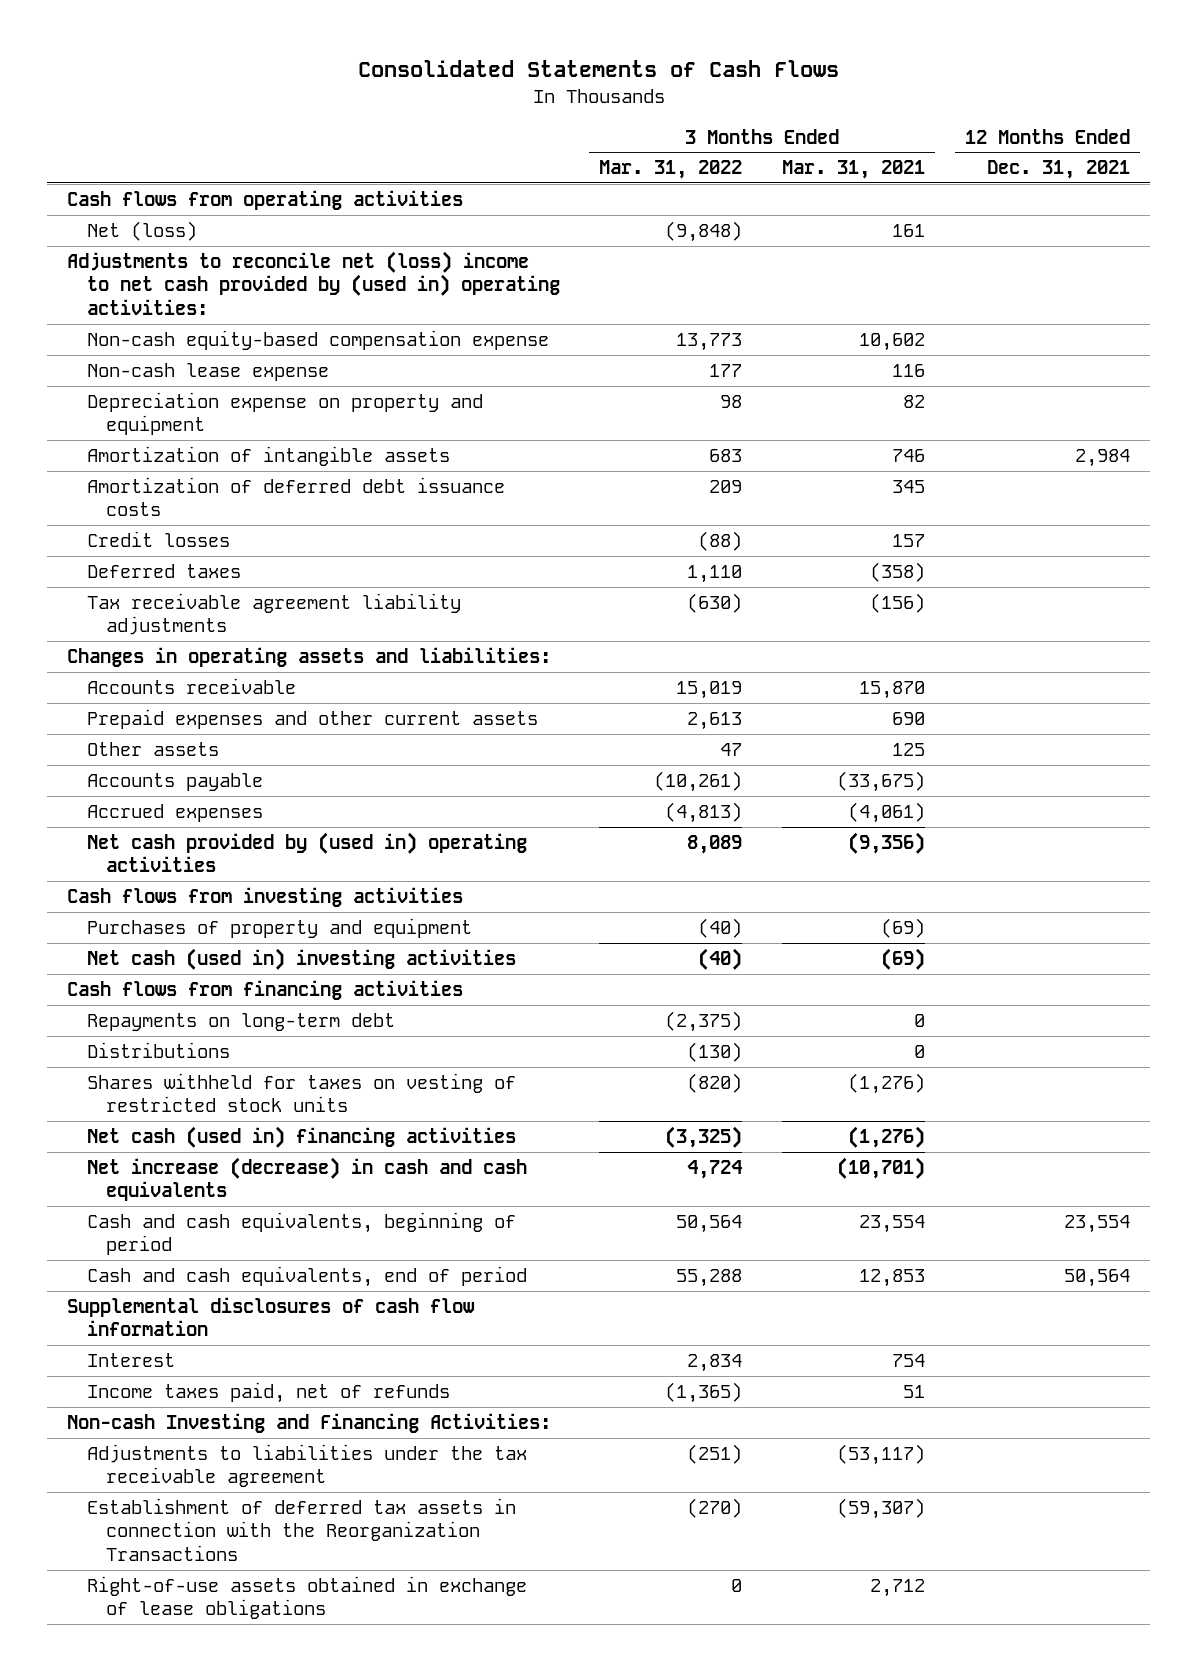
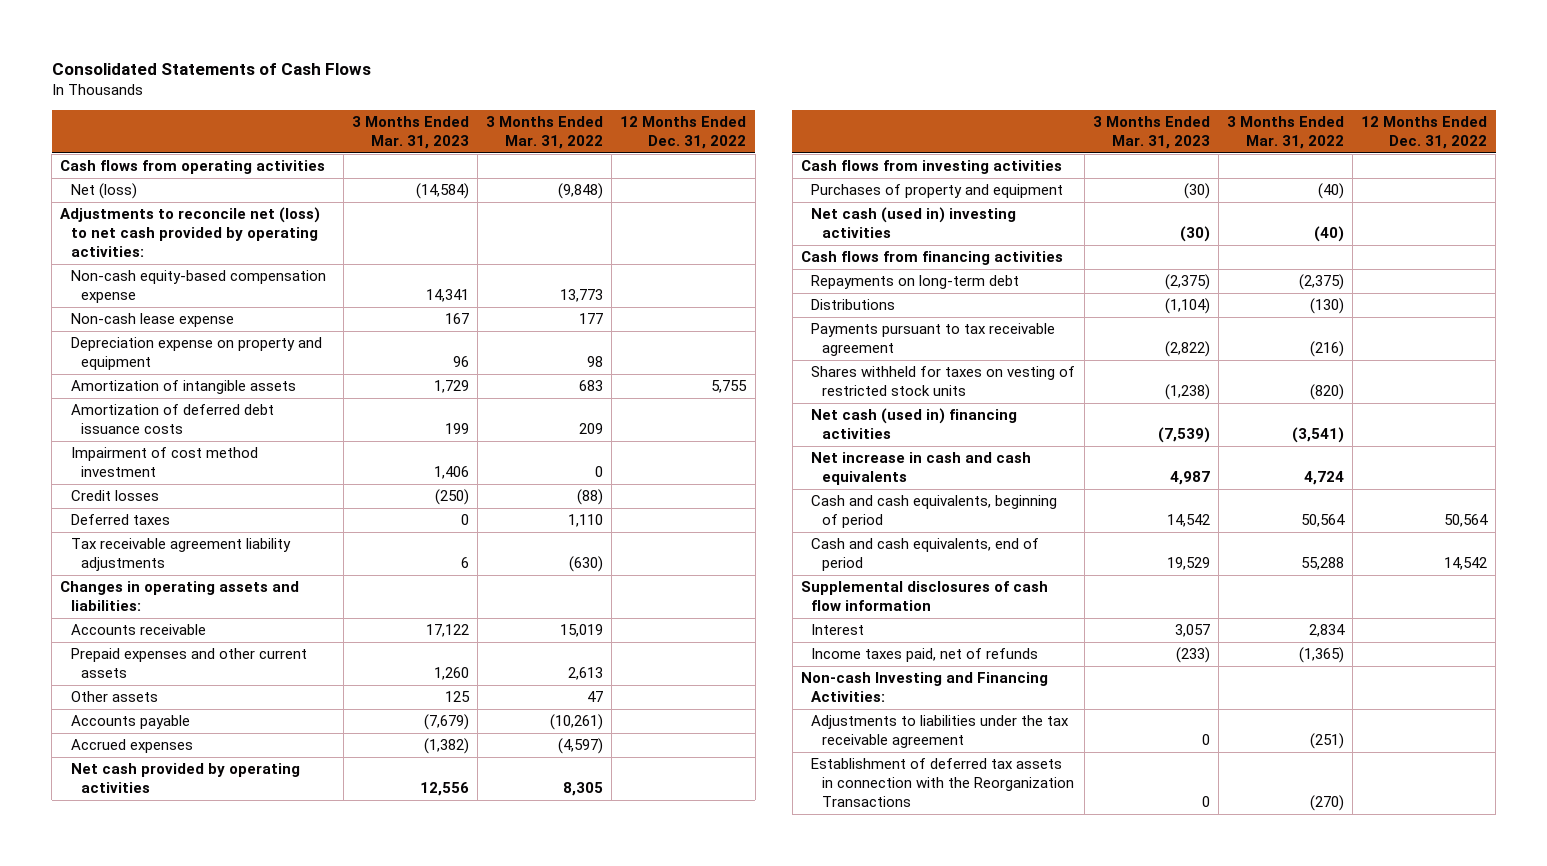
- | 3 Months Ended Mar. 31, 2022 | 3 Months Ended Mar. 31, 2021 | 12 Months Ended Dec. 31, 2021
+ | 3 Months Ended Mar. 31, 2023 | 3 Months Ended Mar. 31, 2022 | 12 Months Ended Dec. 31, 2022
- Adjustments to reconcile net (loss) income to net cash provided by (used in) operating activities:
+ Adjustments to reconcile net (loss) to net cash provided by operating activities:
+ Impairment of cost method investment | 1,406 | 0 |
- Accrued expenses | (4,813) | (4,061) |
- Net cash provided by (used in) operating activities | 8,089 | (9,356) |
+ Accrued expenses | (1,382) | (4,597) |
+ Net cash provided by operating activities | 12,556 | 8,305 |
+ Payments pursuant to tax receivable agreement | (2,822) | (216) |
- Net cash (used in) financing activities | (3,325) | (1,276) |
- Net increase (decrease) in cash and cash equivalents | 4,724 | (10,701) |
+ Net cash (used in) financing activities | (7,539) | (3,541) |
+ Net increase in cash and cash equivalents | 4,987 | 4,724 |
- Right-of-use assets obtained in exchange of lease obligations | 0 | 2,712 |

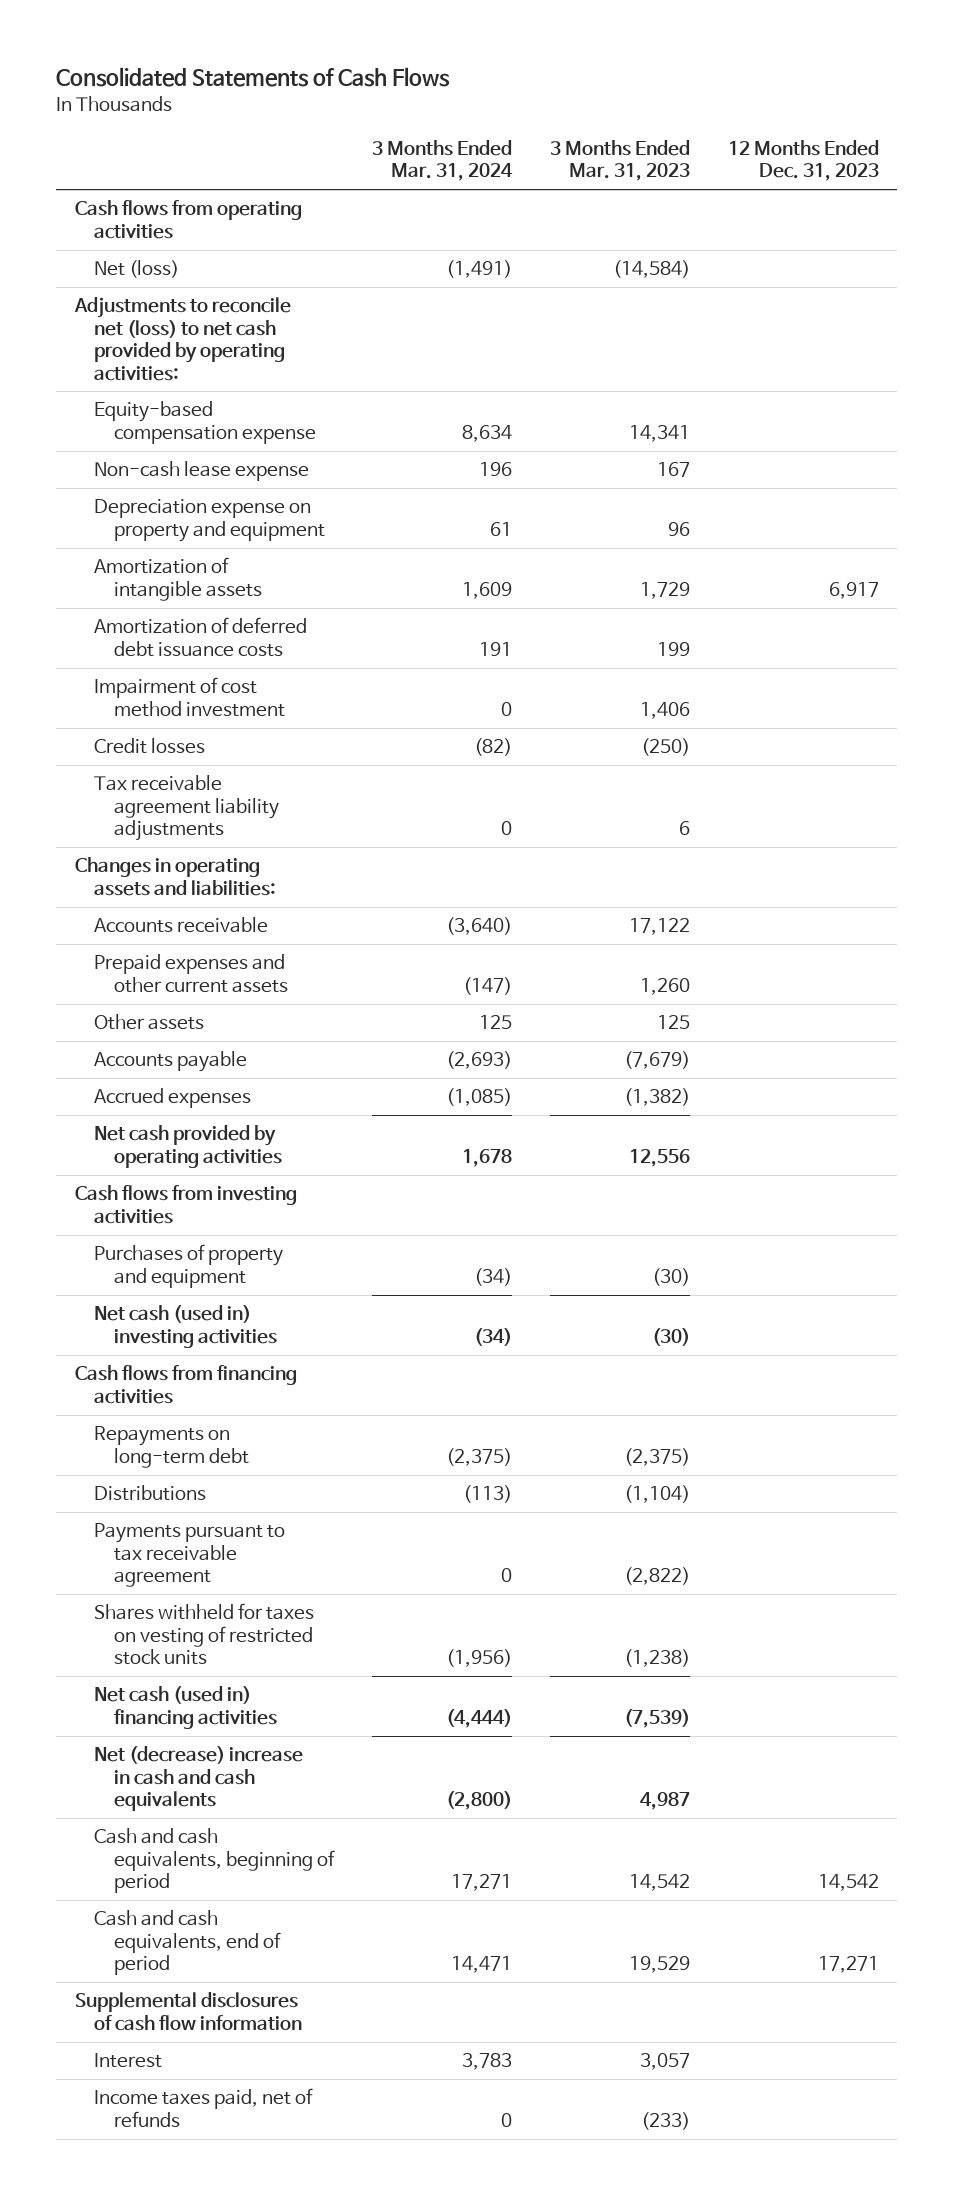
- | 3 Months Ended Mar. 31, 2023 | 3 Months Ended Mar. 31, 2022 | 12 Months Ended Dec. 31, 2022
+ | 3 Months Ended Mar. 31, 2024 | 3 Months Ended Mar. 31, 2023 | 12 Months Ended Dec. 31, 2023
- Non-cash equity-based compensation expense | 14,341 | 13,773 |
+ Equity-based compensation expense | 8,634 | 14,341 |
- Deferred taxes | 0 | 1,110 |
- Net increase in cash and cash equivalents | 4,987 | 4,724 |
+ Net (decrease) increase in cash and cash equivalents | (2,800) | 4,987 |
- Non-cash Investing and Financing Activities:
- Adjustments to liabilities under the tax receivable agreement | 0 | (251) |
- Establishment of deferred tax assets in connection with the Reorganization Transactions | 0 | (270) |

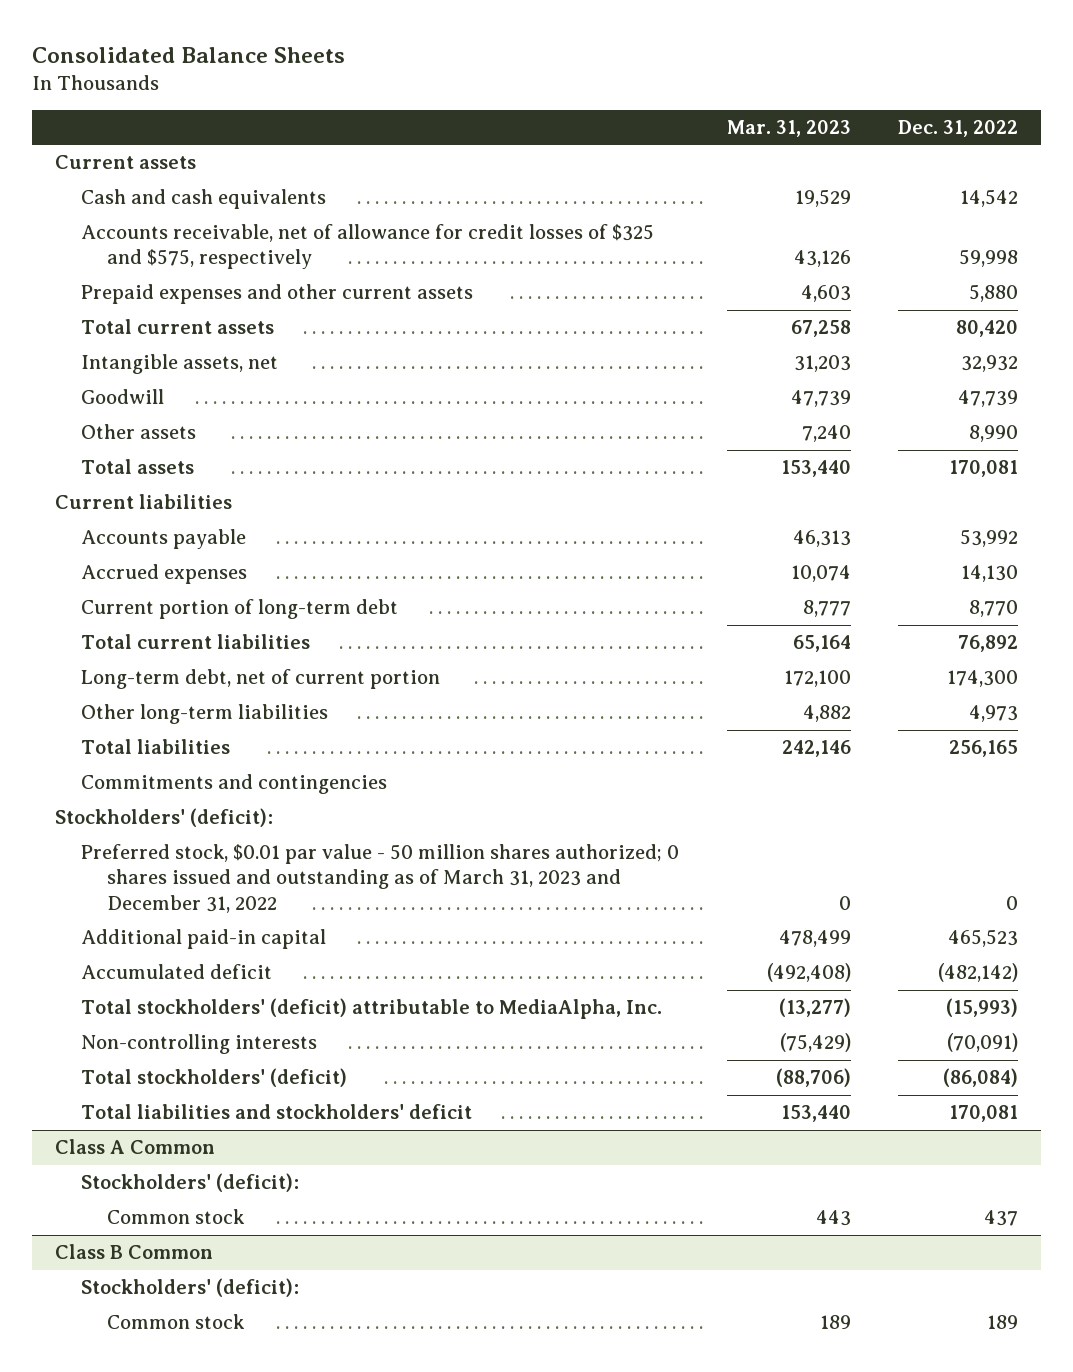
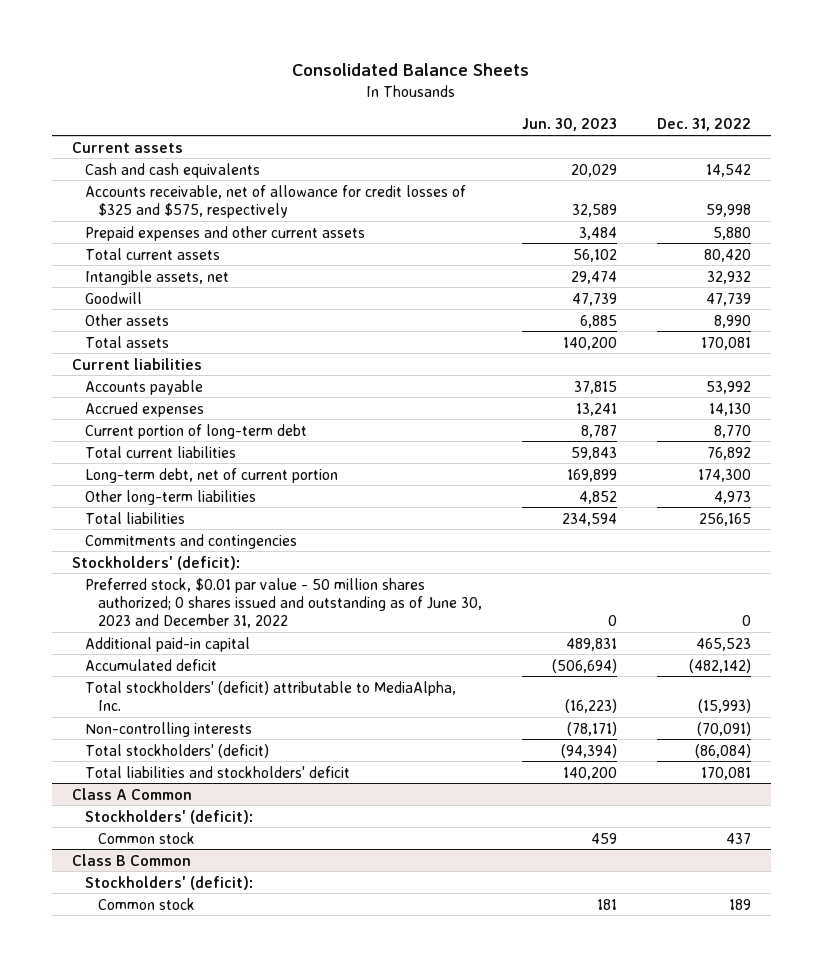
- | Mar. 31, 2023 | Dec. 31, 2022
+ | Jun. 30, 2023 | Dec. 31, 2022
- Preferred stock, $0.01 par value - 50 million shares authorized; 0 shares issued and outstanding as of March 31, 2023 and December 31, 2022 | 0 | 0
+ Preferred stock, $0.01 par value - 50 million shares authorized; 0 shares issued and outstanding as of June 30, 2023 and December 31, 2022 | 0 | 0

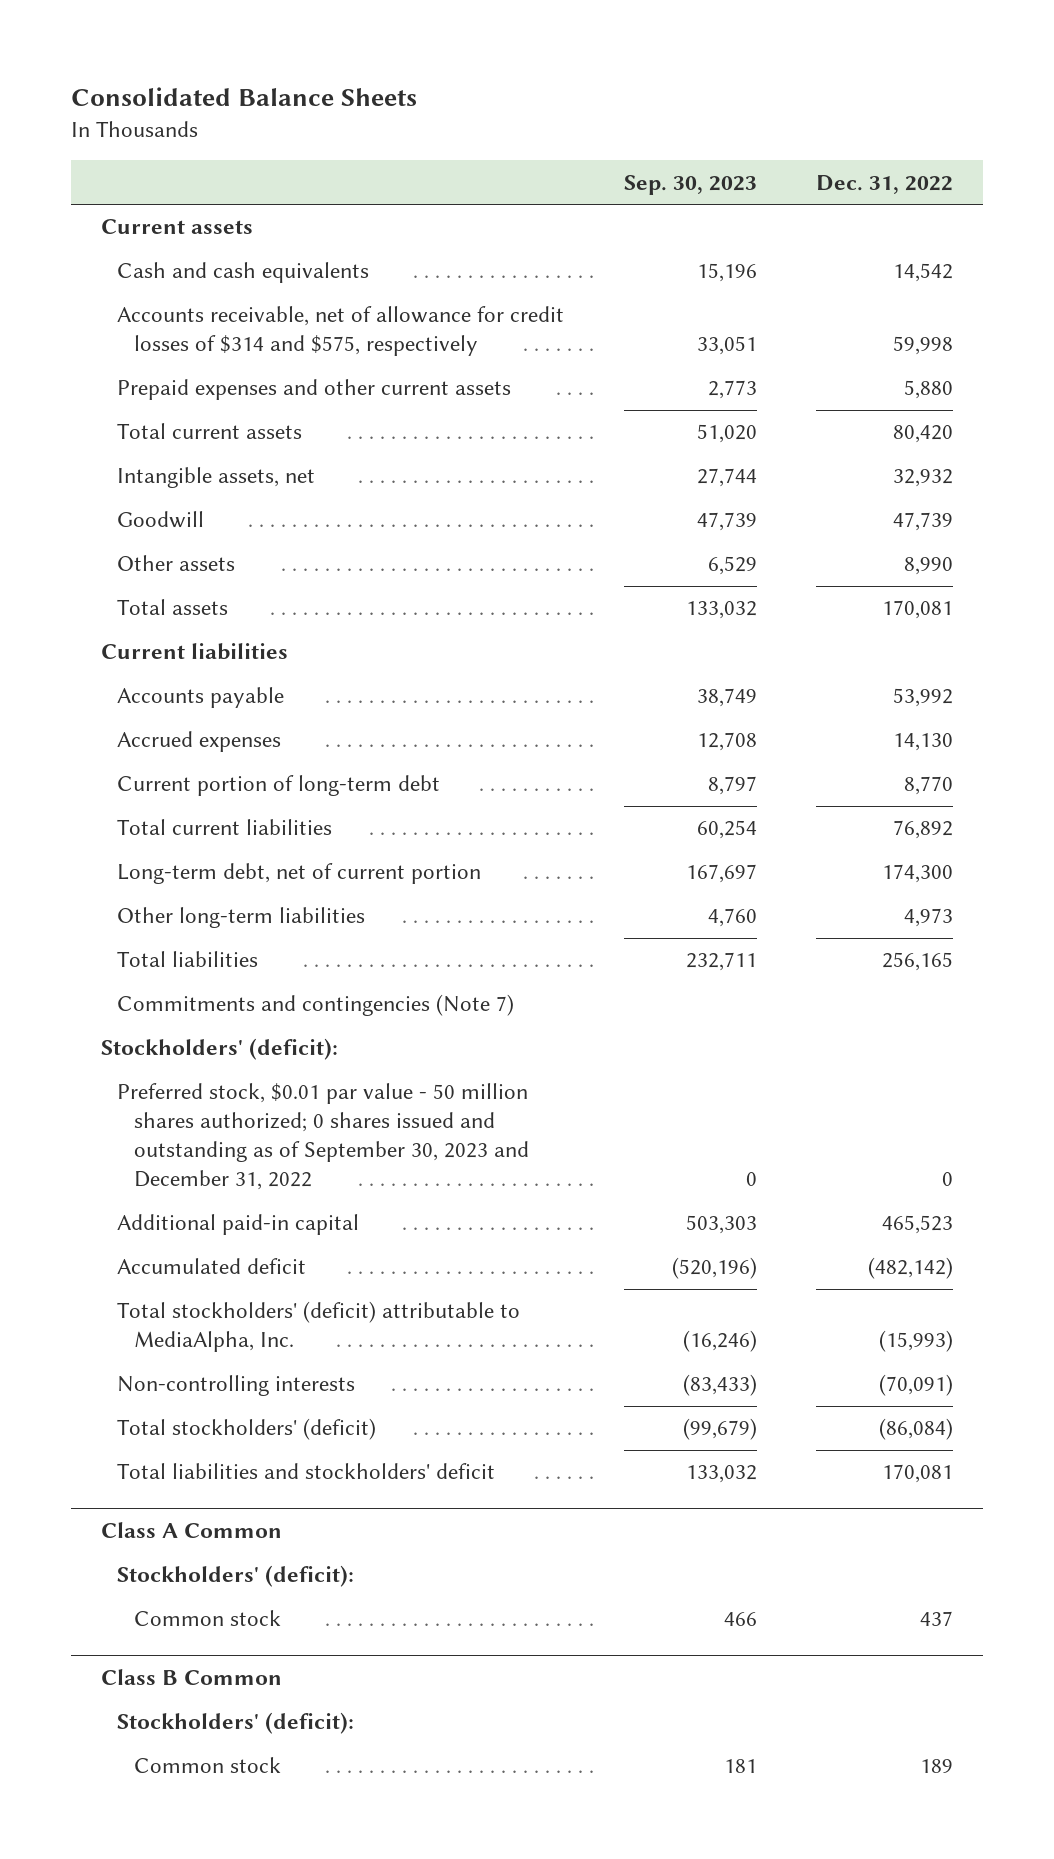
- | Jun. 30, 2023 | Dec. 31, 2022
+ | Sep. 30, 2023 | Dec. 31, 2022
- Accounts receivable, net of allowance for credit losses of $325 and $575, respectively | 32,589 | 59,998
+ Accounts receivable, net of allowance for credit losses of $314 and $575, respectively | 33,051 | 59,998
- Commitments and contingencies
+ Commitments and contingencies (Note 7)
- Preferred stock, $0.01 par value - 50 million shares authorized; 0 shares issued and outstanding as of June 30, 2023 and December 31, 2022 | 0 | 0
+ Preferred stock, $0.01 par value - 50 million shares authorized; 0 shares issued and outstanding as of September 30, 2023 and December 31, 2022 | 0 | 0

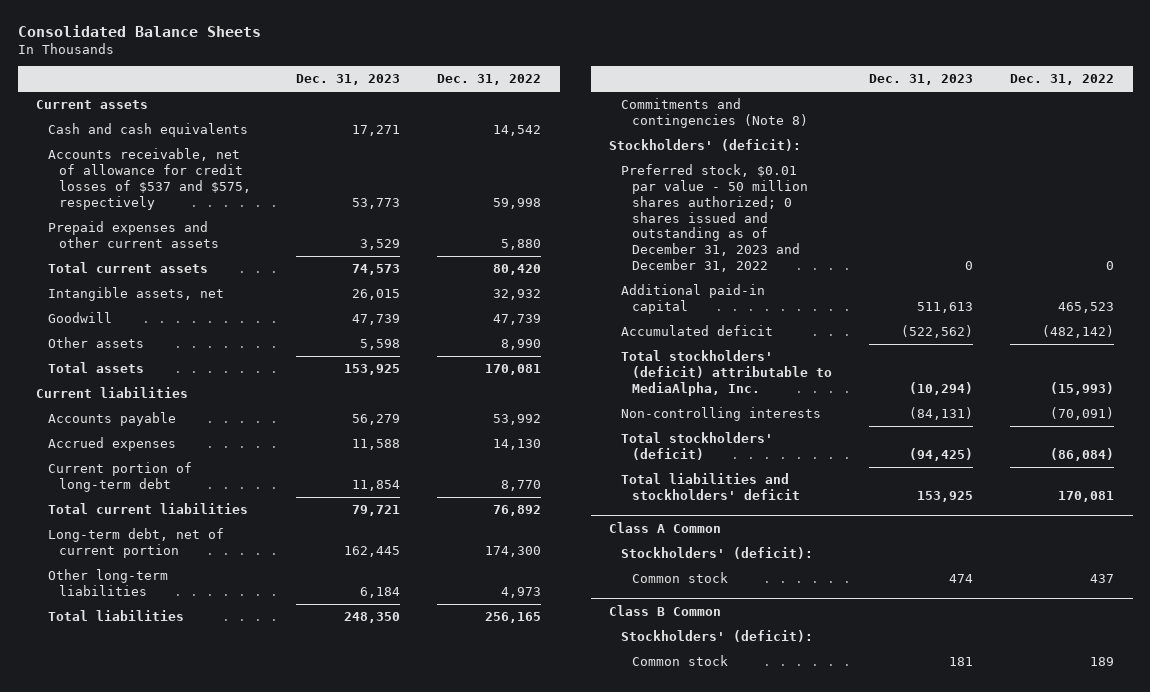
- | Sep. 30, 2023 | Dec. 31, 2022
+ | Dec. 31, 2023 | Dec. 31, 2022
- Accounts receivable, net of allowance for credit losses of $314 and $575, respectively | 33,051 | 59,998
+ Accounts receivable, net of allowance for credit losses of $537 and $575, respectively | 53,773 | 59,998
- Commitments and contingencies (Note 7)
+ Commitments and contingencies (Note 8)
- Preferred stock, $0.01 par value - 50 million shares authorized; 0 shares issued and outstanding as of September 30, 2023 and December 31, 2022 | 0 | 0
+ Preferred stock, $0.01 par value - 50 million shares authorized; 0 shares issued and outstanding as of December 31, 2023 and December 31, 2022 | 0 | 0

